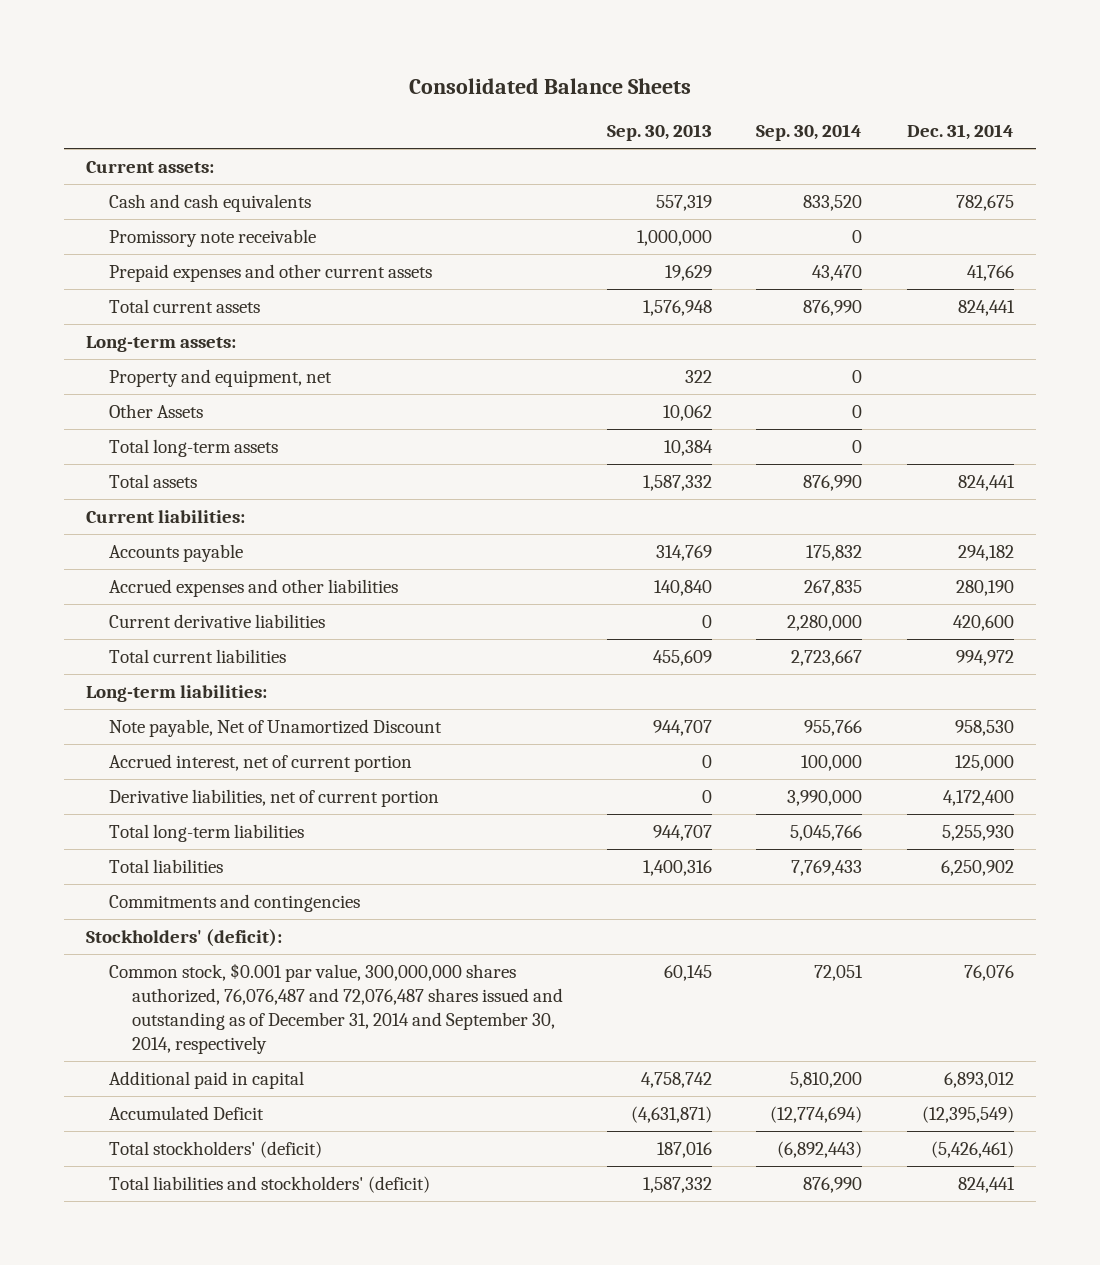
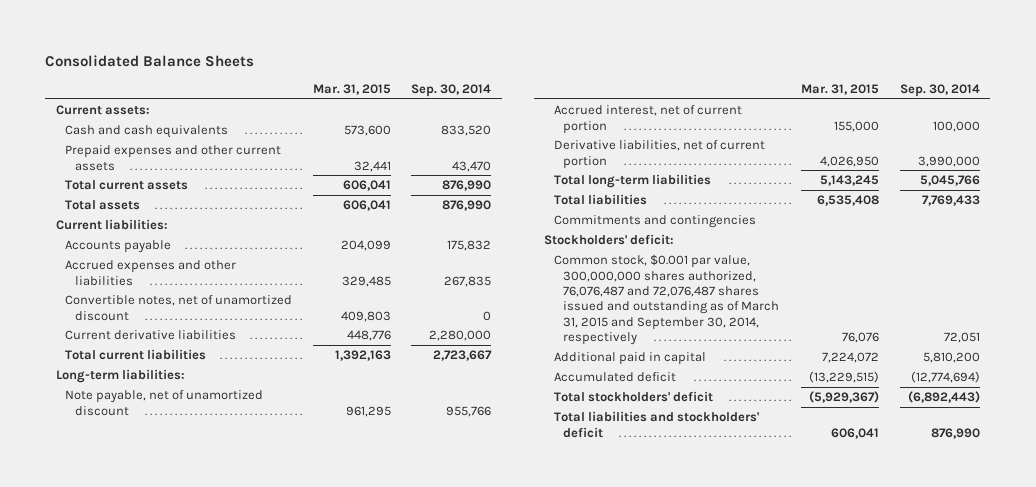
- | Sep. 30, 2013 | Sep. 30, 2014 | Dec. 31, 2014
+ | Mar. 31, 2015 | Sep. 30, 2014
- Promissory note receivable | 1,000,000 | 0 |
- Long-term assets:
- Property and equipment, net | 322 | 0 |
- Other Assets | 10,062 | 0 |
- Total long-term assets | 10,384 | 0 |
+ Convertible notes, net of unamortized discount | 409,803 | 0
- Note payable, Net of Unamortized Discount | 944,707 | 955,766 | 958,530
+ Note payable, net of unamortized discount | 961,295 | 955,766
- Stockholders' (deficit):
- Common stock, $0.001 par value, 300,000,000 shares authorized, 76,076,487 and 72,076,487 shares issued and outstanding as of December 31, 2014 and September 30, 2014, respectively | 60,145 | 72,051 | 76,076
+ Stockholders' deficit:
+ Common stock, $0.001 par value, 300,000,000 shares authorized, 76,076,487 and 72,076,487 shares issued and outstanding as of March 31, 2015 and September 30, 2014, respectively | 76,076 | 72,051
- Accumulated Deficit | (4,631,871) | (12,774,694) | (12,395,549)
- Total stockholders' (deficit) | 187,016 | (6,892,443) | (5,426,461)
- Total liabilities and stockholders' (deficit) | 1,587,332 | 876,990 | 824,441
+ Accumulated deficit | (13,229,515) | (12,774,694)
+ Total stockholders' deficit | (5,929,367) | (6,892,443)
+ Total liabilities and stockholders' deficit | 606,041 | 876,990

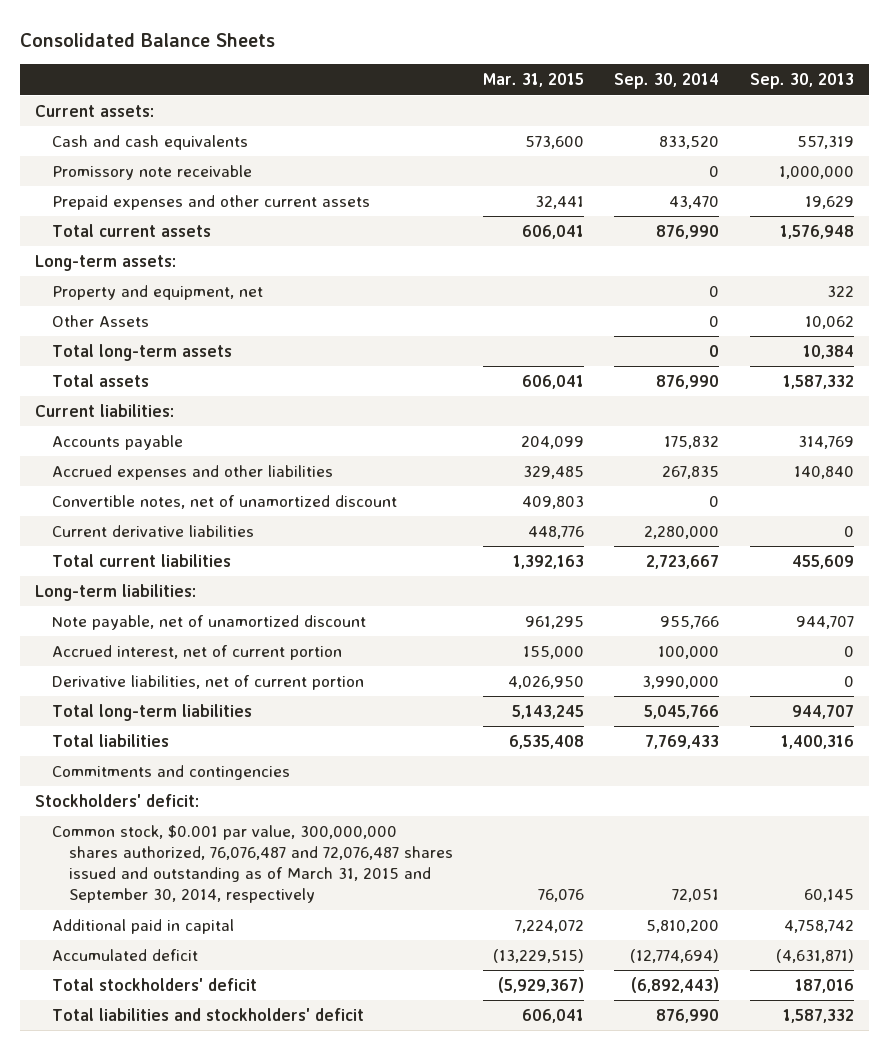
- | Mar. 31, 2015 | Sep. 30, 2014
+ | Mar. 31, 2015 | Sep. 30, 2014 | Sep. 30, 2013
+ Promissory note receivable | | 0 | 1,000,000
+ Long-term assets:
+ Property and equipment, net | | 0 | 322
+ Other Assets | | 0 | 10,062
+ Total long-term assets | | 0 | 10,384

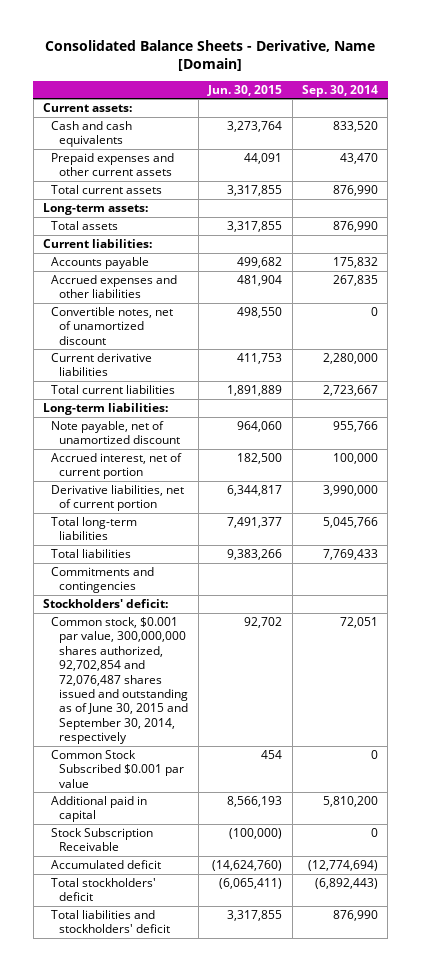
- Consolidated Balance Sheets
+ Consolidated Balance Sheets - Derivative, Name [Domain]
- | Mar. 31, 2015 | Sep. 30, 2014 | Sep. 30, 2013
+ | Jun. 30, 2015 | Sep. 30, 2014
- Promissory note receivable | | 0 | 1,000,000
- Property and equipment, net | | 0 | 322
- Other Assets | | 0 | 10,062
- Total long-term assets | | 0 | 10,384
- Common stock, $0.001 par value, 300,000,000 shares authorized, 76,076,487 and 72,076,487 shares issued and outstanding as of March 31, 2015 and September 30, 2014, respectively | 76,076 | 72,051 | 60,145
+ Common stock, $0.001 par value, 300,000,000 shares authorized, 92,702,854 and 72,076,487 shares issued and outstanding as of June 30, 2015 and September 30, 2014, respectively | 92,702 | 72,051
+ Common Stock Subscribed $0.001 par value | 454 | 0
+ Stock Subscription Receivable | (100,000) | 0

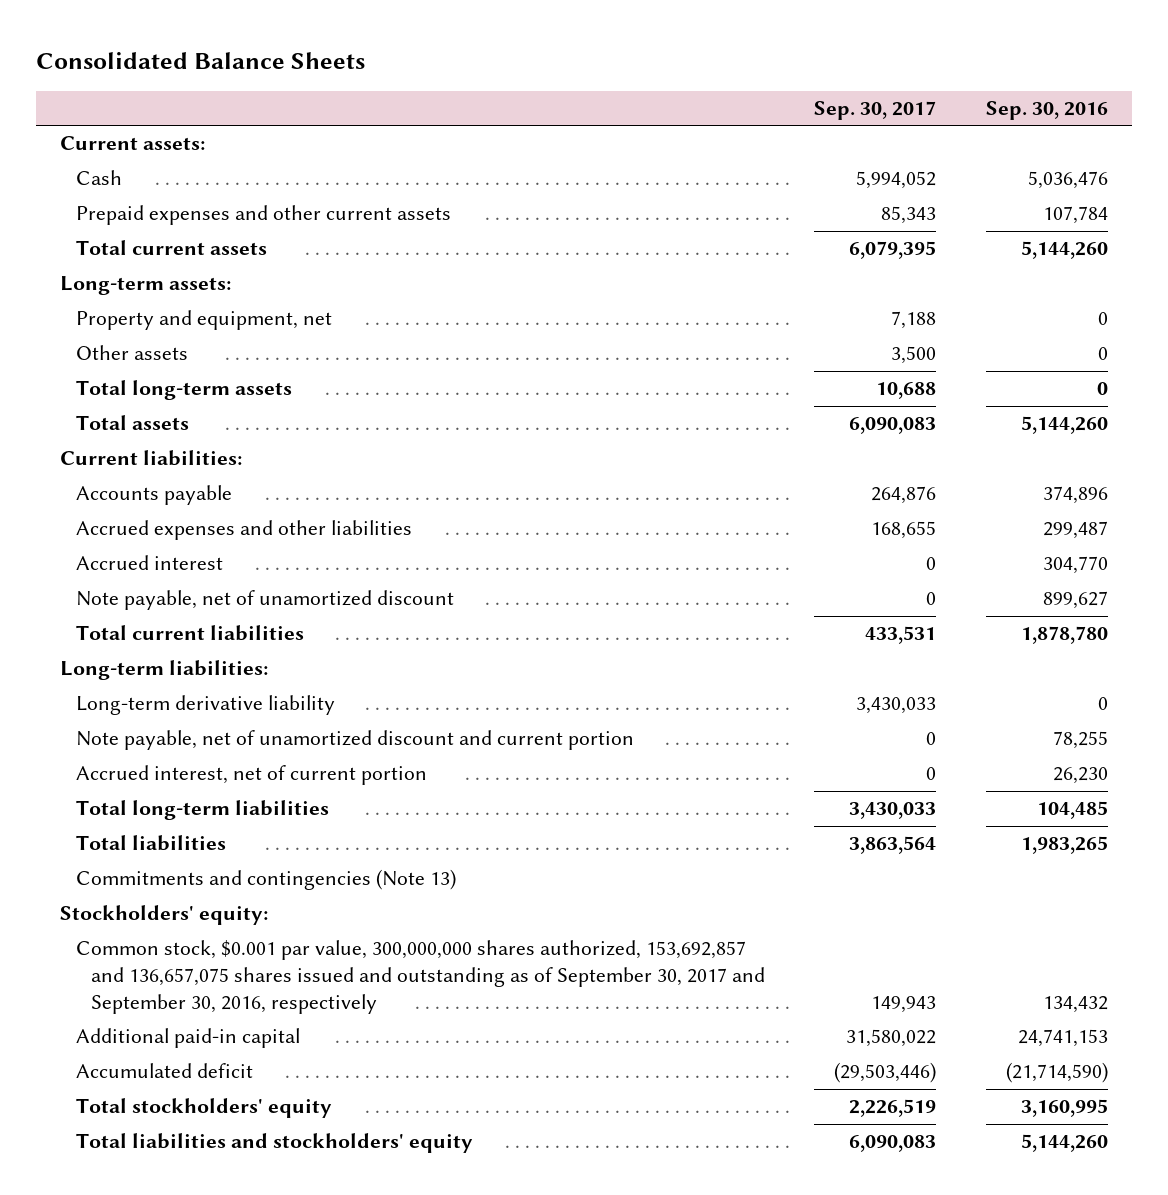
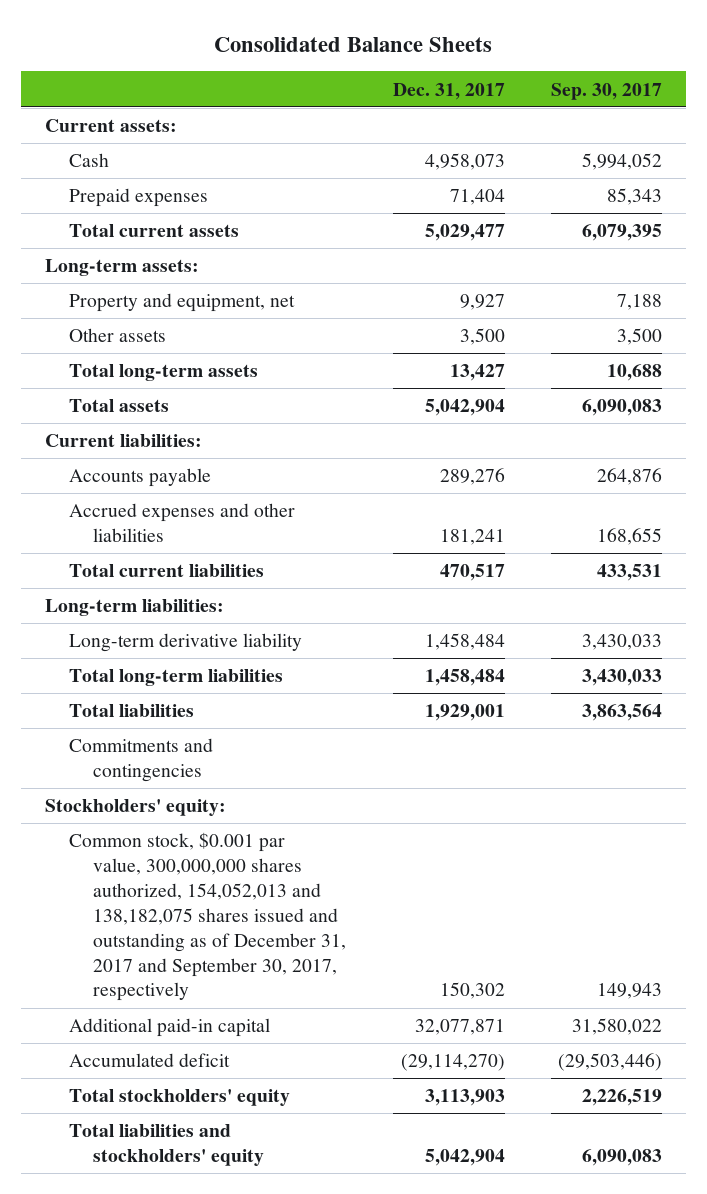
- | Sep. 30, 2017 | Sep. 30, 2016
+ | Dec. 31, 2017 | Sep. 30, 2017
- Prepaid expenses and other current assets | 85,343 | 107,784
+ Prepaid expenses | 71,404 | 85,343
- Accrued interest | 0 | 304,770
- Note payable, net of unamortized discount | 0 | 899,627
- Note payable, net of unamortized discount and current portion | 0 | 78,255
- Accrued interest, net of current portion | 0 | 26,230
- Commitments and contingencies (Note 13)
+ Commitments and contingencies
- Common stock, $0.001 par value, 300,000,000 shares authorized, 153,692,857 and 136,657,075 shares issued and outstanding as of September 30, 2017 and September 30, 2016, respectively | 149,943 | 134,432
+ Common stock, $0.001 par value, 300,000,000 shares authorized, 154,052,013 and 138,182,075 shares issued and outstanding as of December 31, 2017 and September 30, 2017, respectively | 150,302 | 149,943

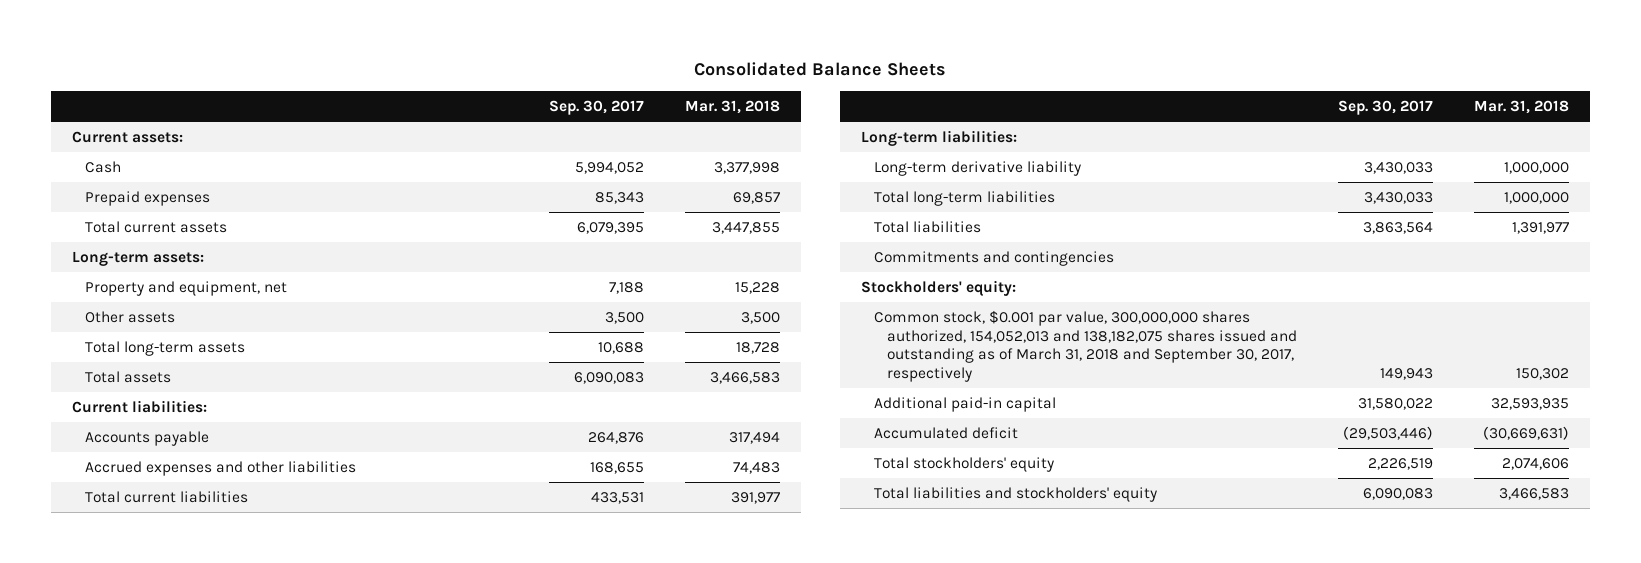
- | Dec. 31, 2017 | Sep. 30, 2017
+ | Sep. 30, 2017 | Mar. 31, 2018
- Common stock, $0.001 par value, 300,000,000 shares authorized, 154,052,013 and 138,182,075 shares issued and outstanding as of December 31, 2017 and September 30, 2017, respectively | 150,302 | 149,943
+ Common stock, $0.001 par value, 300,000,000 shares authorized, 154,052,013 and 138,182,075 shares issued and outstanding as of March 31, 2018 and September 30, 2017, respectively | 149,943 | 150,302

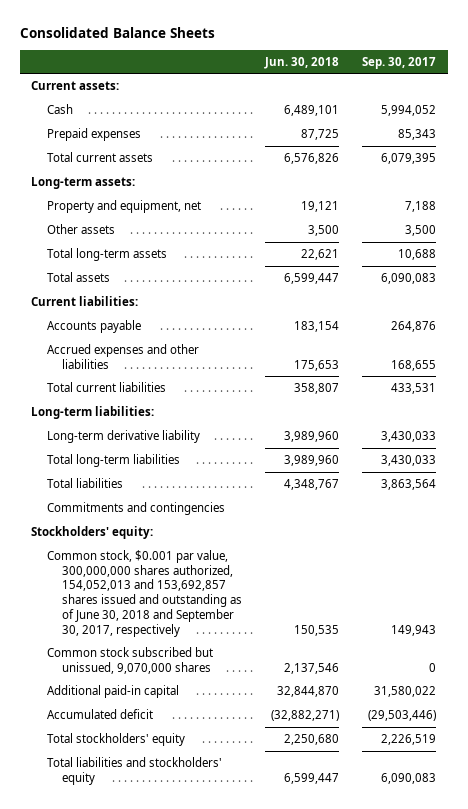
- | Sep. 30, 2017 | Mar. 31, 2018
+ | Jun. 30, 2018 | Sep. 30, 2017
- Common stock, $0.001 par value, 300,000,000 shares authorized, 154,052,013 and 138,182,075 shares issued and outstanding as of March 31, 2018 and September 30, 2017, respectively | 149,943 | 150,302
+ Common stock, $0.001 par value, 300,000,000 shares authorized, 154,052,013 and 153,692,857 shares issued and outstanding as of June 30, 2018 and September 30, 2017, respectively | 150,535 | 149,943
+ Common stock subscribed but unissued, 9,070,000 shares | 2,137,546 | 0

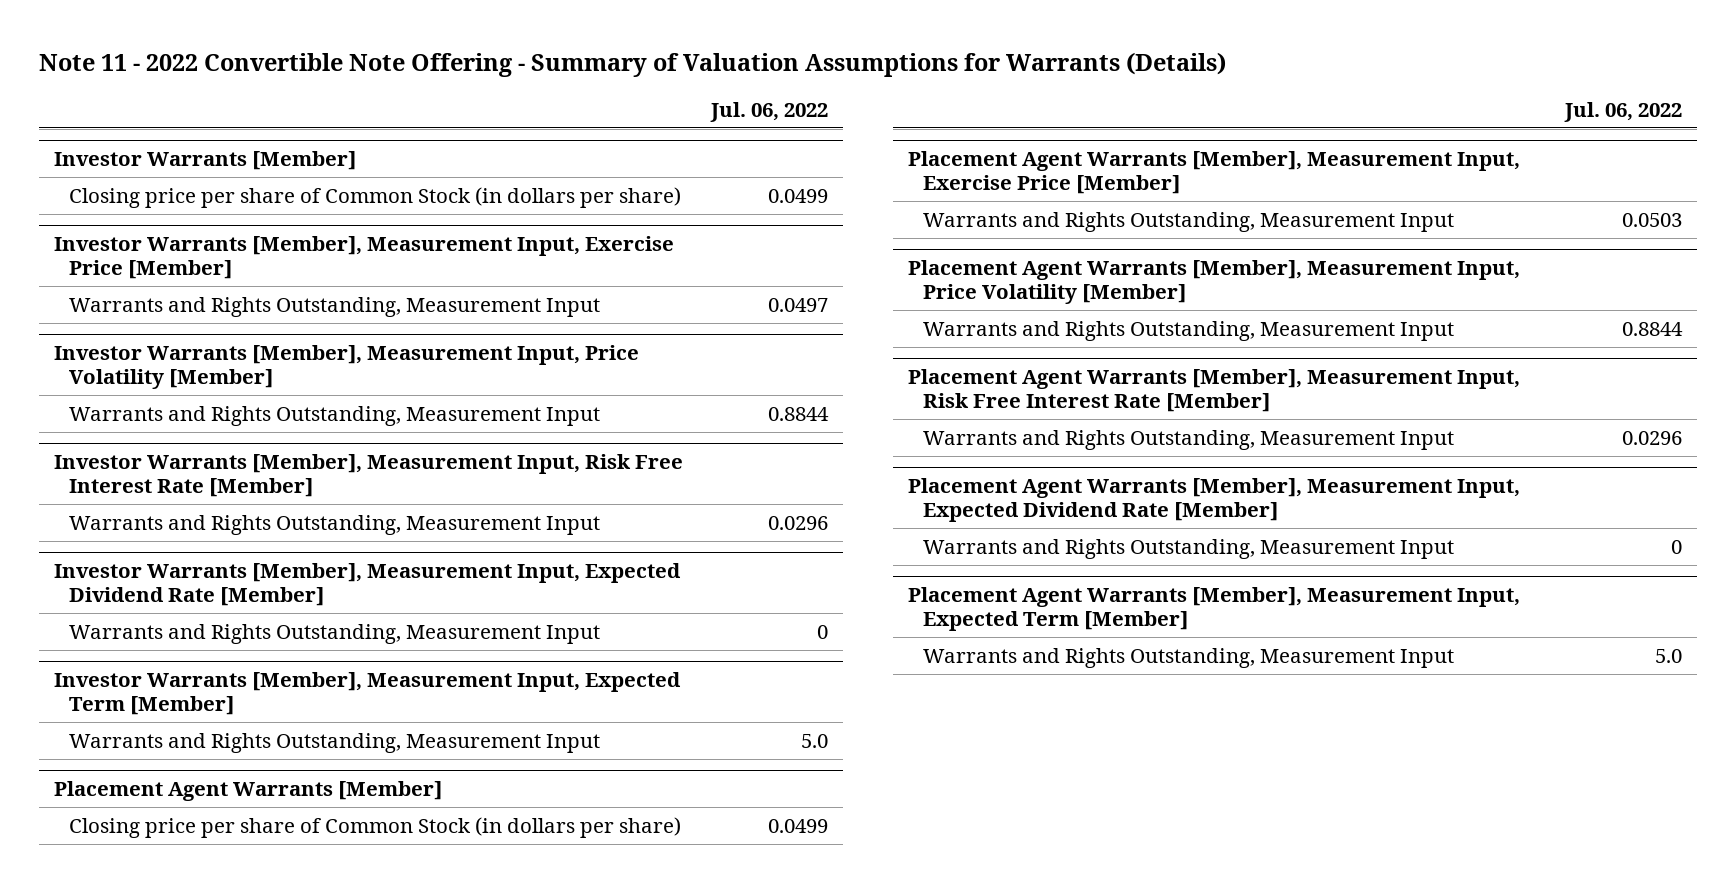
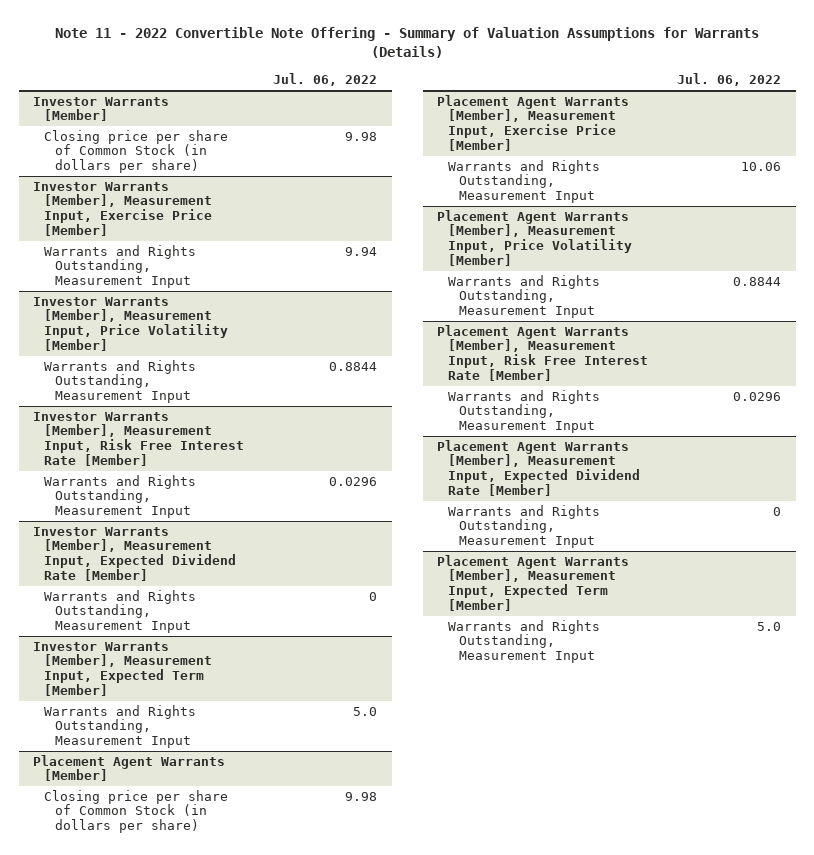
@ Investor Warrants [Member]
- Closing price per share of Common Stock (in dollars per share) | 0.0499
+ Closing price per share of Common Stock (in dollars per share) | 9.98
@ Investor Warrants [Member], Measurement Input, Exercise Price [Member]
- Warrants and Rights Outstanding, Measurement Input | 0.0497
+ Warrants and Rights Outstanding, Measurement Input | 9.94
@ Placement Agent Warrants [Member]
- Closing price per share of Common Stock (in dollars per share) | 0.0499
+ Closing price per share of Common Stock (in dollars per share) | 9.98
@ Placement Agent Warrants [Member], Measurement Input, Exercise Price [Member]
- Warrants and Rights Outstanding, Measurement Input | 0.0503
+ Warrants and Rights Outstanding, Measurement Input | 10.06

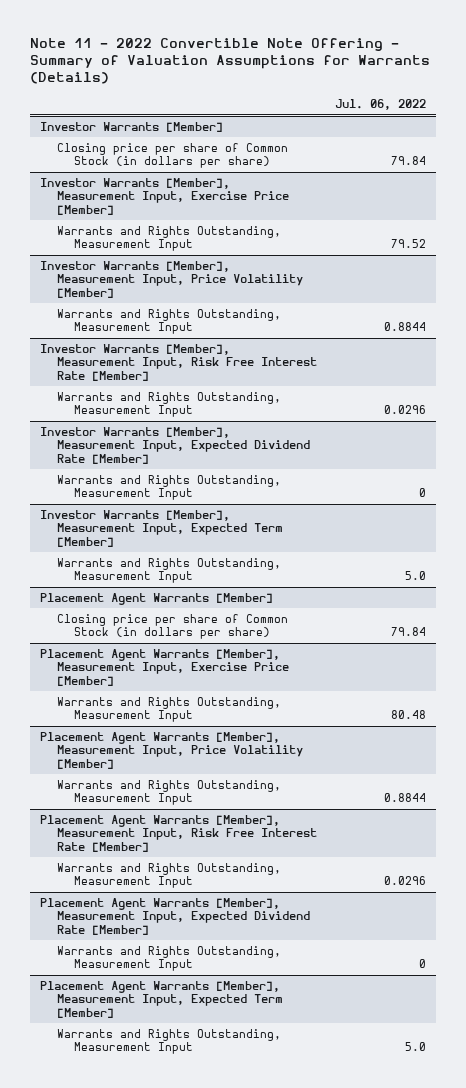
@ Investor Warrants [Member]
- Closing price per share of Common Stock (in dollars per share) | 9.98
+ Closing price per share of Common Stock (in dollars per share) | 79.84
@ Investor Warrants [Member], Measurement Input, Exercise Price [Member]
- Warrants and Rights Outstanding, Measurement Input | 9.94
+ Warrants and Rights Outstanding, Measurement Input | 79.52
@ Placement Agent Warrants [Member]
- Closing price per share of Common Stock (in dollars per share) | 9.98
+ Closing price per share of Common Stock (in dollars per share) | 79.84
@ Placement Agent Warrants [Member], Measurement Input, Exercise Price [Member]
- Warrants and Rights Outstanding, Measurement Input | 10.06
+ Warrants and Rights Outstanding, Measurement Input | 80.48

